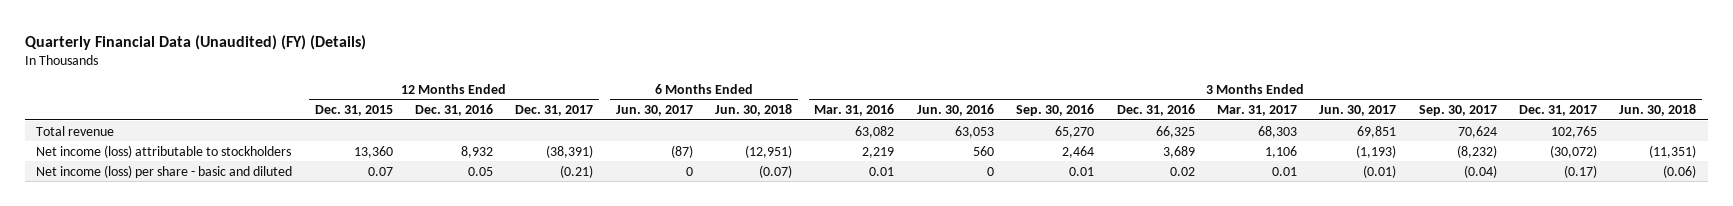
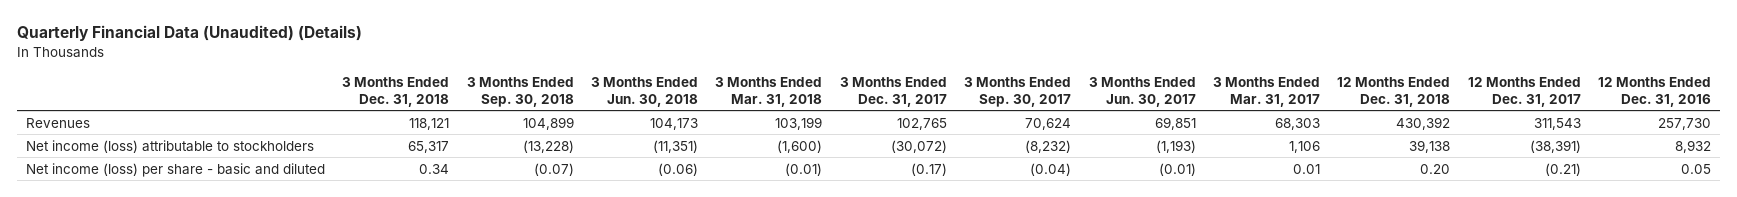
- Quarterly Financial Data (Unaudited) (FY) (Details)
+ Quarterly Financial Data (Unaudited) (Details)
- | 12 Months Ended Dec. 31, 2015 | 12 Months Ended Dec. 31, 2016 | 12 Months Ended Dec. 31, 2017 | 6 Months Ended Jun. 30, 2017 | 6 Months Ended Jun. 30, 2018 | 3 Months Ended Mar. 31, 2016 | 3 Months Ended Jun. 30, 2016 | 3 Months Ended Sep. 30, 2016 | 3 Months Ended Dec. 31, 2016 | 3 Months Ended Mar. 31, 2017 | 3 Months Ended Jun. 30, 2017 | 3 Months Ended Sep. 30, 2017 | 3 Months Ended Dec. 31, 2017 | 3 Months Ended Jun. 30, 2018
+ | 3 Months Ended Dec. 31, 2018 | 3 Months Ended Sep. 30, 2018 | 3 Months Ended Jun. 30, 2018 | 3 Months Ended Mar. 31, 2018 | 3 Months Ended Dec. 31, 2017 | 3 Months Ended Sep. 30, 2017 | 3 Months Ended Jun. 30, 2017 | 3 Months Ended Mar. 31, 2017 | 12 Months Ended Dec. 31, 2018 | 12 Months Ended Dec. 31, 2017 | 12 Months Ended Dec. 31, 2016
- Total revenue | | | | | | 63,082 | 63,053 | 65,270 | 66,325 | 68,303 | 69,851 | 70,624 | 102,765 |
+ Revenues | 118,121 | 104,899 | 104,173 | 103,199 | 102,765 | 70,624 | 69,851 | 68,303 | 430,392 | 311,543 | 257,730

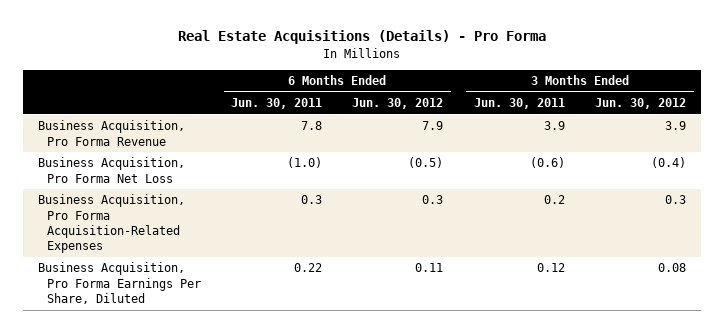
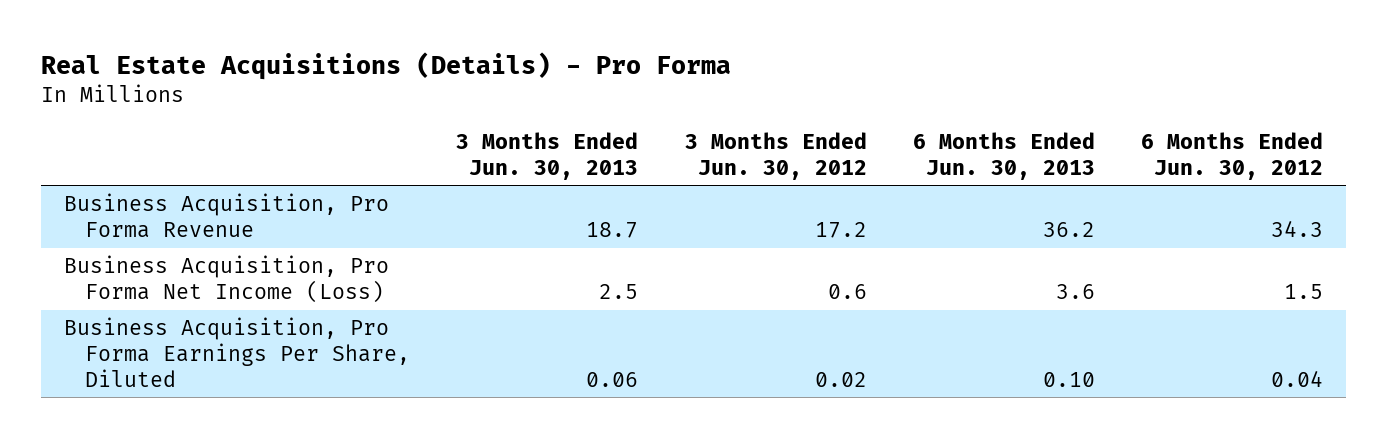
- | 6 Months Ended Jun. 30, 2011 | 6 Months Ended Jun. 30, 2012 | 3 Months Ended Jun. 30, 2011 | 3 Months Ended Jun. 30, 2012
+ | 3 Months Ended Jun. 30, 2013 | 3 Months Ended Jun. 30, 2012 | 6 Months Ended Jun. 30, 2013 | 6 Months Ended Jun. 30, 2012
- Business Acquisition, Pro Forma Revenue | 7.8 | 7.9 | 3.9 | 3.9
- Business Acquisition, Pro Forma Net Loss | (1.0) | (0.5) | (0.6) | (0.4)
- Business Acquisition, Pro Forma Acquisition-Related Expenses | 0.3 | 0.3 | 0.2 | 0.3
- Business Acquisition, Pro Forma Earnings Per Share, Diluted | 0.22 | 0.11 | 0.12 | 0.08
+ Business Acquisition, Pro Forma Revenue | 18.7 | 17.2 | 36.2 | 34.3
+ Business Acquisition, Pro Forma Net Income (Loss) | 2.5 | 0.6 | 3.6 | 1.5
+ Business Acquisition, Pro Forma Earnings Per Share, Diluted | 0.06 | 0.02 | 0.10 | 0.04

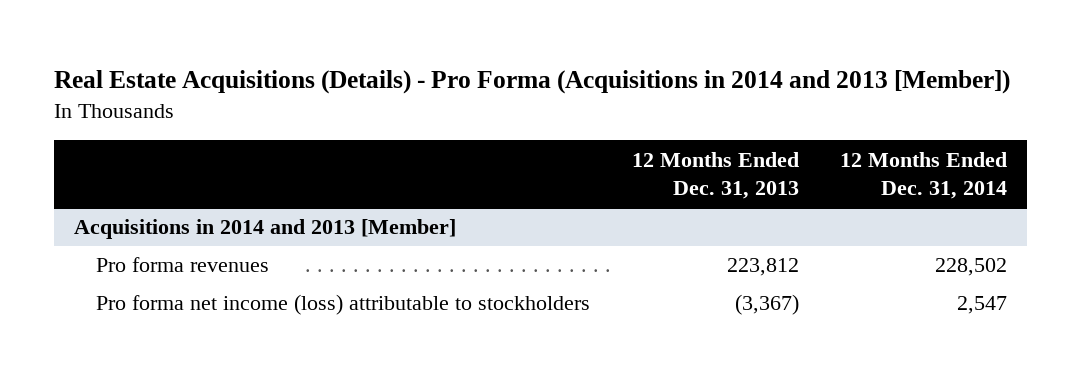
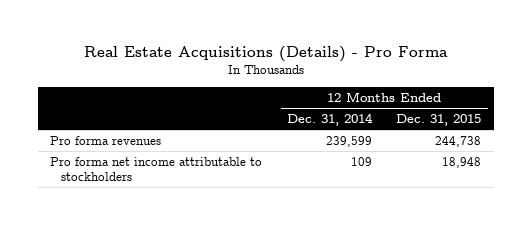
- Real Estate Acquisitions (Details) - Pro Forma (Acquisitions in 2014 and 2013 [Member])
+ Real Estate Acquisitions (Details) - Pro Forma
- | 12 Months Ended Dec. 31, 2013 | 12 Months Ended Dec. 31, 2014
+ | 12 Months Ended Dec. 31, 2014 | 12 Months Ended Dec. 31, 2015
- Acquisitions in 2014 and 2013 [Member]
- Pro forma revenues | 223,812 | 228,502
- Pro forma net income (loss) attributable to stockholders | (3,367) | 2,547
+ Pro forma revenues | 239,599 | 244,738
+ Pro forma net income attributable to stockholders | 109 | 18,948

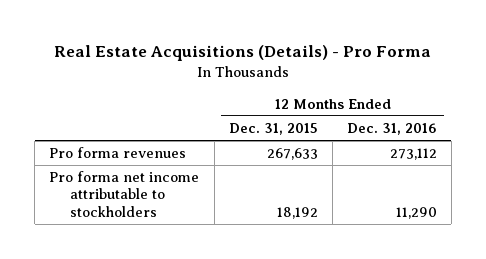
- | 12 Months Ended Dec. 31, 2014 | 12 Months Ended Dec. 31, 2015
+ | 12 Months Ended Dec. 31, 2015 | 12 Months Ended Dec. 31, 2016
- Pro forma revenues | 239,599 | 244,738
- Pro forma net income attributable to stockholders | 109 | 18,948
+ Pro forma revenues | 267,633 | 273,112
+ Pro forma net income attributable to stockholders | 18,192 | 11,290

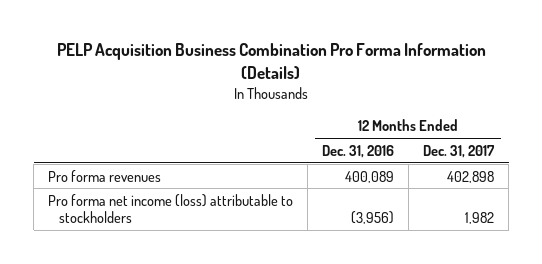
- Real Estate Acquisitions (Details) - Pro Forma
+ PELP Acquisition Business Combination Pro Forma Information (Details)
- | 12 Months Ended Dec. 31, 2015 | 12 Months Ended Dec. 31, 2016
+ | 12 Months Ended Dec. 31, 2016 | 12 Months Ended Dec. 31, 2017
- Pro forma revenues | 267,633 | 273,112
- Pro forma net income attributable to stockholders | 18,192 | 11,290
+ Pro forma revenues | 400,089 | 402,898
+ Pro forma net income (loss) attributable to stockholders | (3,956) | 1,982

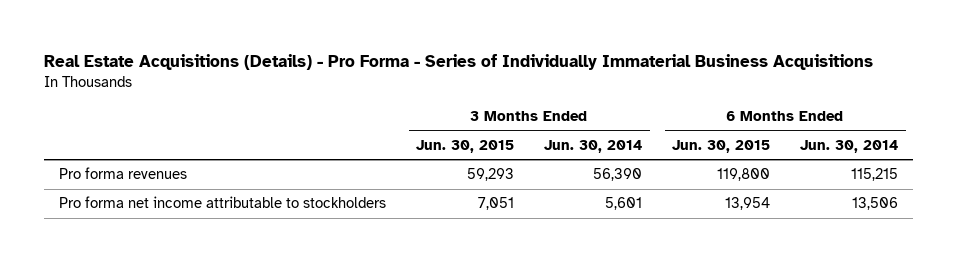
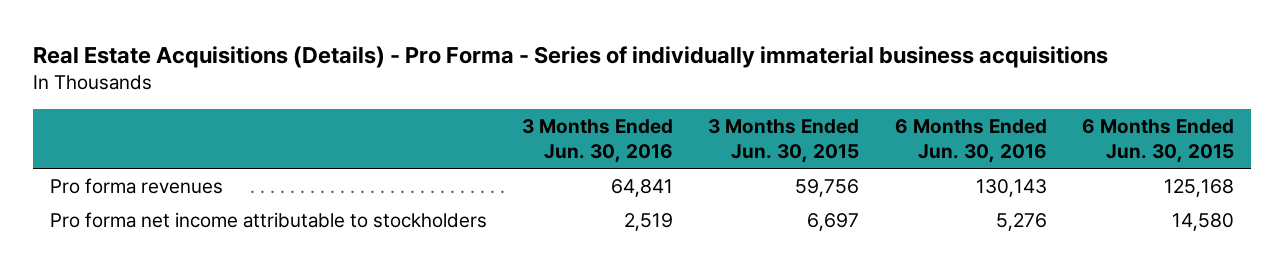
- Real Estate Acquisitions (Details) - Pro Forma - Series of Individually Immaterial Business Acquisitions
+ Real Estate Acquisitions (Details) - Pro Forma - Series of individually immaterial business acquisitions
- | 3 Months Ended Jun. 30, 2015 | 3 Months Ended Jun. 30, 2014 | 6 Months Ended Jun. 30, 2015 | 6 Months Ended Jun. 30, 2014
+ | 3 Months Ended Jun. 30, 2016 | 3 Months Ended Jun. 30, 2015 | 6 Months Ended Jun. 30, 2016 | 6 Months Ended Jun. 30, 2015
- Pro forma revenues | 59,293 | 56,390 | 119,800 | 115,215
- Pro forma net income attributable to stockholders | 7,051 | 5,601 | 13,954 | 13,506
+ Pro forma revenues | 64,841 | 59,756 | 130,143 | 125,168
+ Pro forma net income attributable to stockholders | 2,519 | 6,697 | 5,276 | 14,580

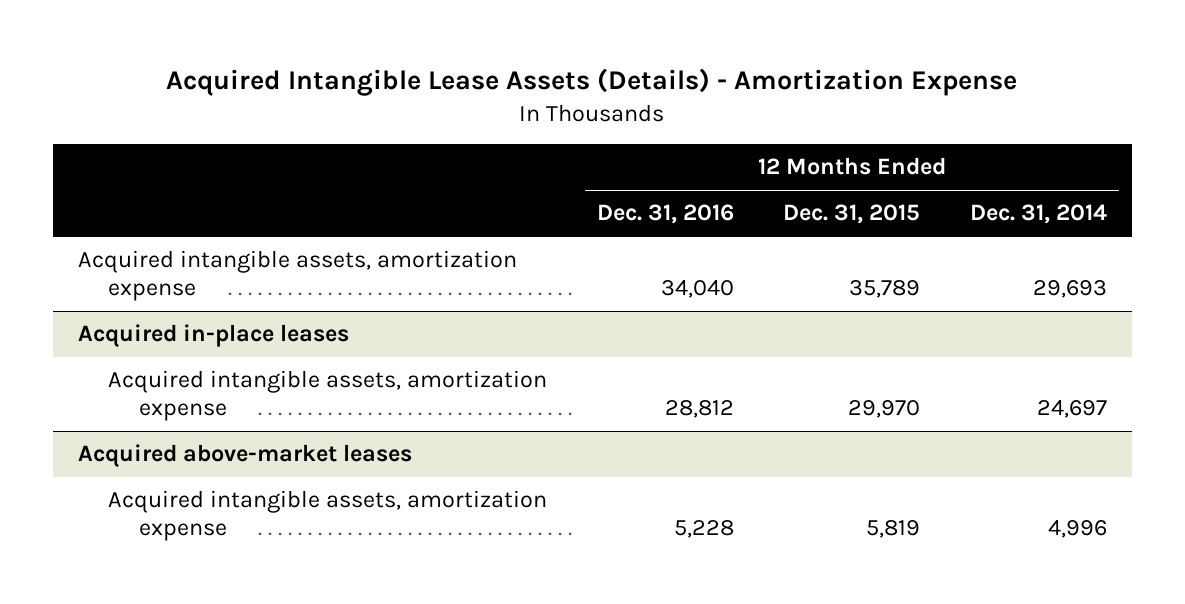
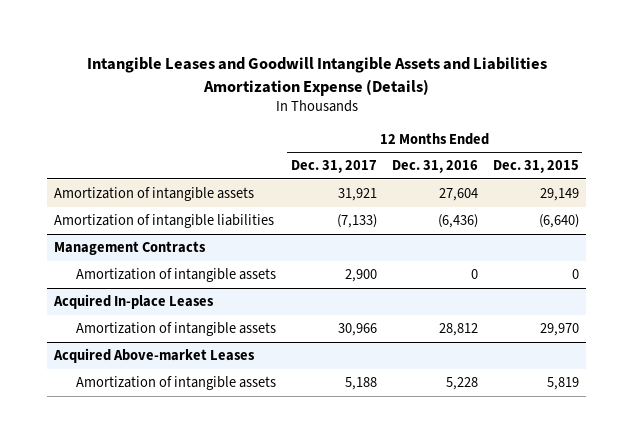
- Acquired Intangible Lease Assets (Details) - Amortization Expense
+ Intangible Leases and Goodwill Intangible Assets and Liabilities Amortization Expense (Details)
- | 12 Months Ended Dec. 31, 2016 | 12 Months Ended Dec. 31, 2015 | 12 Months Ended Dec. 31, 2014
+ | 12 Months Ended Dec. 31, 2017 | 12 Months Ended Dec. 31, 2016 | 12 Months Ended Dec. 31, 2015
- Acquired intangible assets, amortization expense | 34,040 | 35,789 | 29,693
- Acquired in-place leases
- Acquired intangible assets, amortization expense | 28,812 | 29,970 | 24,697
- Acquired above-market leases
- Acquired intangible assets, amortization expense | 5,228 | 5,819 | 4,996
+ Amortization of intangible assets | 31,921 | 27,604 | 29,149
+ Amortization of intangible liabilities | (7,133) | (6,436) | (6,640)
+ Management Contracts
+ Amortization of intangible assets | 2,900 | 0 | 0
+ Acquired In-place Leases
+ Amortization of intangible assets | 30,966 | 28,812 | 29,970
+ Acquired Above-market Leases
+ Amortization of intangible assets | 5,188 | 5,228 | 5,819

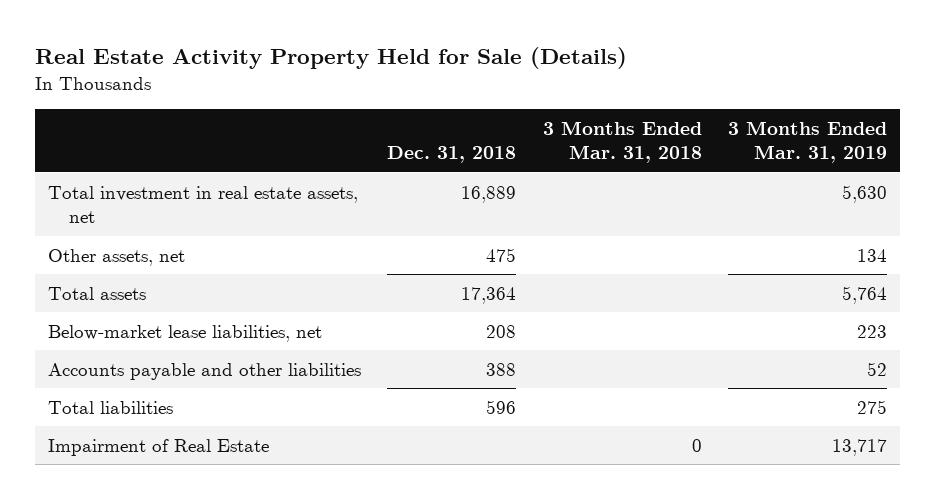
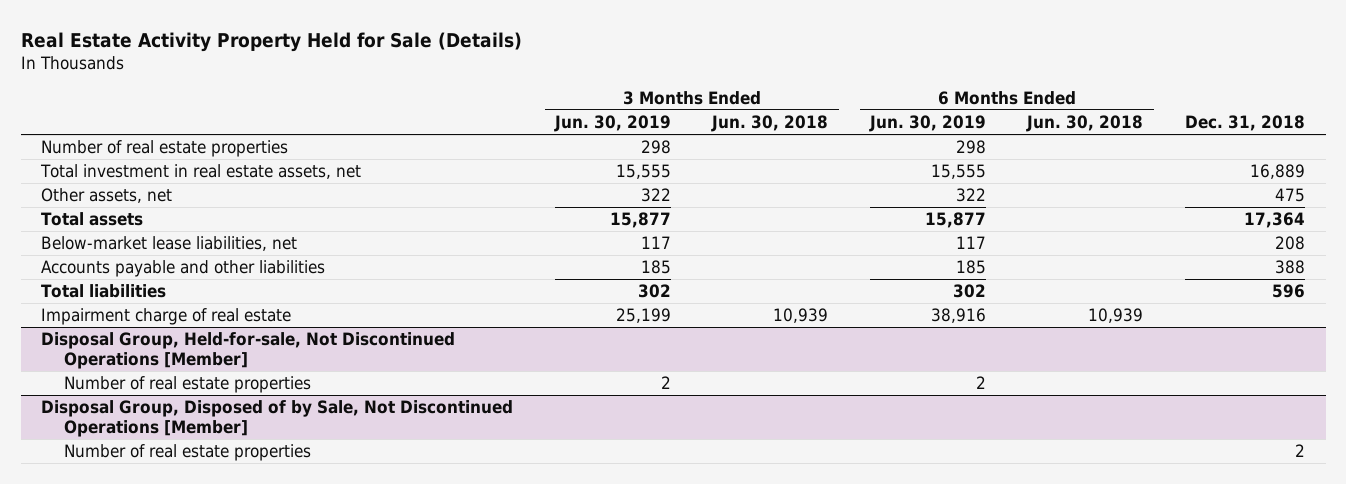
- | Dec. 31, 2018 | 3 Months Ended Mar. 31, 2018 | 3 Months Ended Mar. 31, 2019
+ | 3 Months Ended Jun. 30, 2019 | 3 Months Ended Jun. 30, 2018 | 6 Months Ended Jun. 30, 2019 | 6 Months Ended Jun. 30, 2018 | Dec. 31, 2018
+ Number of real estate properties | 298 | | 298 | |
- Impairment of Real Estate | | 0 | 13,717
+ Impairment charge of real estate | 25,199 | 10,939 | 38,916 | 10,939 |
+ Disposal Group, Held-for-sale, Not Discontinued Operations [Member]
+ Number of real estate properties | 2 | | 2 | |
+ Disposal Group, Disposed of by Sale, Not Discontinued Operations [Member]
+ Number of real estate properties | | | | | 2

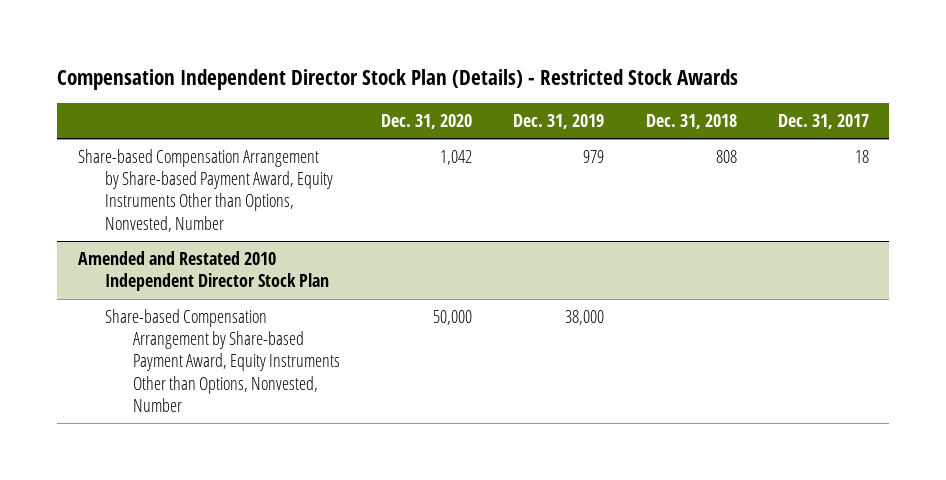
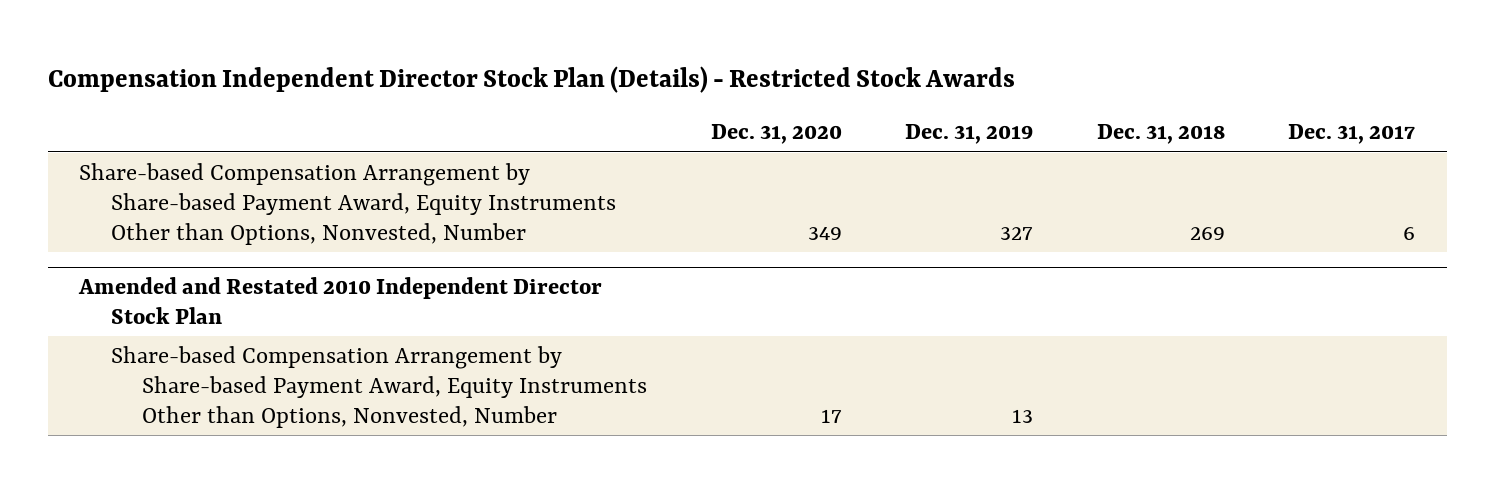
- Share-based Compensation Arrangement by Share-based Payment Award, Equity Instruments Other than Options, Nonvested, Number | 1,042 | 979 | 808 | 18
+ Share-based Compensation Arrangement by Share-based Payment Award, Equity Instruments Other than Options, Nonvested, Number | 349 | 327 | 269 | 6
@ Amended and Restated 2010 Independent Director Stock Plan
- Share-based Compensation Arrangement by Share-based Payment Award, Equity Instruments Other than Options, Nonvested, Number | 50,000 | 38,000 | |
+ Share-based Compensation Arrangement by Share-based Payment Award, Equity Instruments Other than Options, Nonvested, Number | 17 | 13 | |

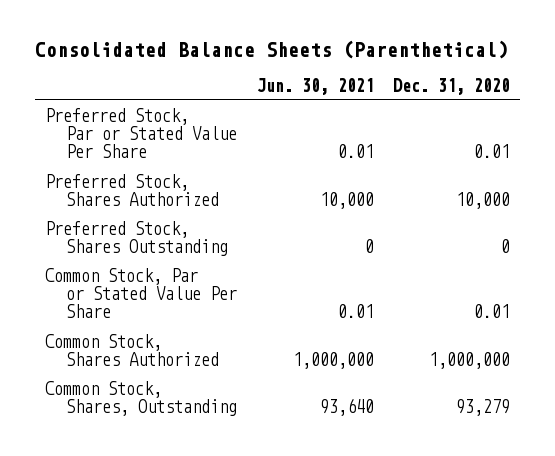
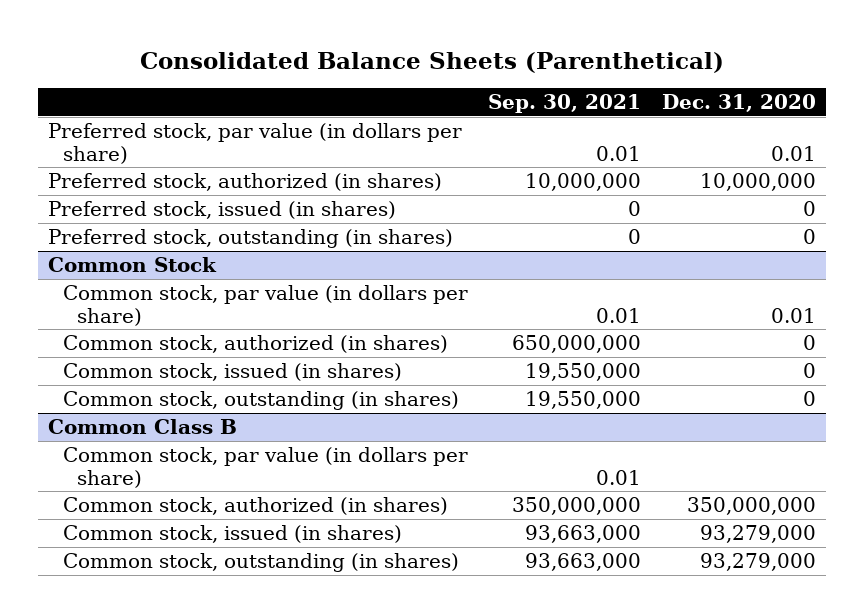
- | Jun. 30, 2021 | Dec. 31, 2020
+ | Sep. 30, 2021 | Dec. 31, 2020
- Preferred Stock, Par or Stated Value Per Share | 0.01 | 0.01
- Preferred Stock, Shares Authorized | 10,000 | 10,000
- Preferred Stock, Shares Outstanding | 0 | 0
- Common Stock, Par or Stated Value Per Share | 0.01 | 0.01
- Common Stock, Shares Authorized | 1,000,000 | 1,000,000
- Common Stock, Shares, Outstanding | 93,640 | 93,279
+ Preferred stock, par value (in dollars per share) | 0.01 | 0.01
+ Preferred stock, authorized (in shares) | 10,000,000 | 10,000,000
+ Preferred stock, issued (in shares) | 0 | 0
+ Preferred stock, outstanding (in shares) | 0 | 0
+ Common Stock
+ Common stock, par value (in dollars per share) | 0.01 | 0.01
+ Common stock, authorized (in shares) | 650,000,000 | 0
+ Common stock, issued (in shares) | 19,550,000 | 0
+ Common stock, outstanding (in shares) | 19,550,000 | 0
+ Common Class B
+ Common stock, par value (in dollars per share) | 0.01 |
+ Common stock, authorized (in shares) | 350,000,000 | 350,000,000
+ Common stock, issued (in shares) | 93,663,000 | 93,279,000
+ Common stock, outstanding (in shares) | 93,663,000 | 93,279,000

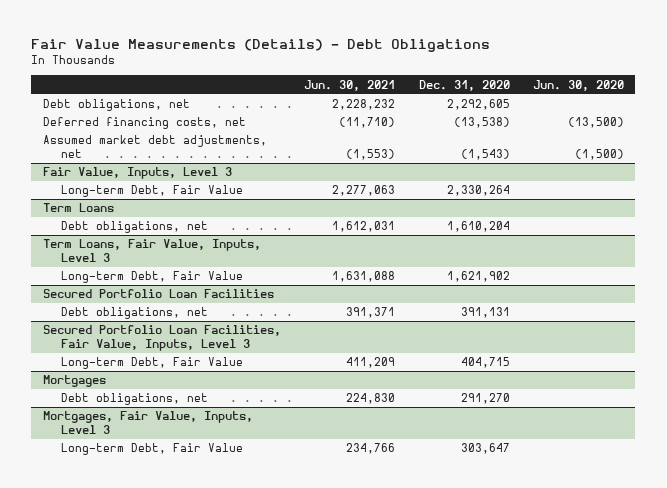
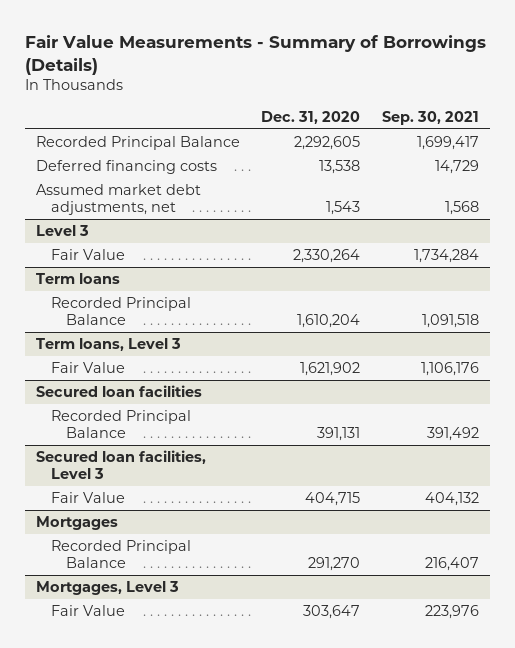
- Fair Value Measurements (Details) - Debt Obligations
+ Fair Value Measurements - Summary of Borrowings (Details)
- | Jun. 30, 2021 | Dec. 31, 2020 | Jun. 30, 2020
+ | Dec. 31, 2020 | Sep. 30, 2021
- Debt obligations, net | 2,228,232 | 2,292,605 |
- Deferred financing costs, net | (11,710) | (13,538) | (13,500)
- Assumed market debt adjustments, net | (1,553) | (1,543) | (1,500)
- Fair Value, Inputs, Level 3
- Long-term Debt, Fair Value | 2,277,063 | 2,330,264 |
- Term Loans
- Debt obligations, net | 1,612,031 | 1,610,204 |
- Term Loans, Fair Value, Inputs, Level 3
- Long-term Debt, Fair Value | 1,631,088 | 1,621,902 |
- Secured Portfolio Loan Facilities
- Debt obligations, net | 391,371 | 391,131 |
- Secured Portfolio Loan Facilities, Fair Value, Inputs, Level 3
- Long-term Debt, Fair Value | 411,209 | 404,715 |
+ Recorded Principal Balance | 2,292,605 | 1,699,417
+ Deferred financing costs | 13,538 | 14,729
+ Assumed market debt adjustments, net | 1,543 | 1,568
+ Level 3
+ Fair Value | 2,330,264 | 1,734,284
+ Term loans
+ Recorded Principal Balance | 1,610,204 | 1,091,518
+ Term loans, Level 3
+ Fair Value | 1,621,902 | 1,106,176
+ Secured loan facilities
+ Recorded Principal Balance | 391,131 | 391,492
+ Secured loan facilities, Level 3
+ Fair Value | 404,715 | 404,132
@ Mortgages
- Debt obligations, net | 224,830 | 291,270 |
- Mortgages, Fair Value, Inputs, Level 3
- Long-term Debt, Fair Value | 234,766 | 303,647 |
@ Mortgages
+ Recorded Principal Balance | 291,270 | 216,407
+ Mortgages, Level 3
+ Fair Value | 303,647 | 223,976

